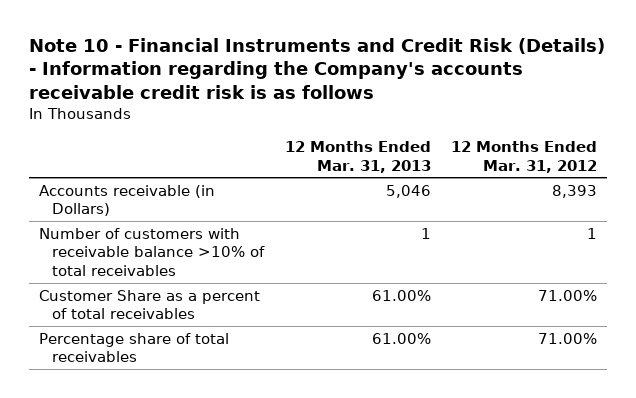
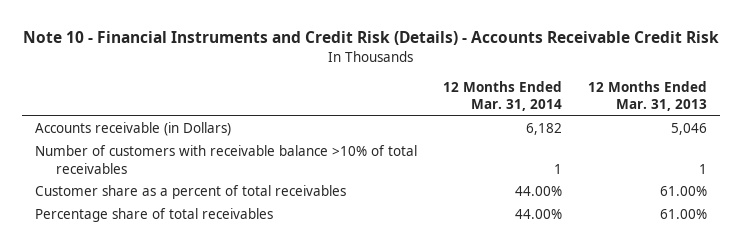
- Note 10 - Financial Instruments and Credit Risk (Details) - Information regarding the Company's accounts receivable credit risk is as follows
+ Note 10 - Financial Instruments and Credit Risk (Details) - Accounts Receivable Credit Risk
- | 12 Months Ended Mar. 31, 2013 | 12 Months Ended Mar. 31, 2012
+ | 12 Months Ended Mar. 31, 2014 | 12 Months Ended Mar. 31, 2013
- Customer Share as a percent of total receivables | 61.00% | 71.00%
+ Customer share as a percent of total receivables | 44.00% | 61.00%

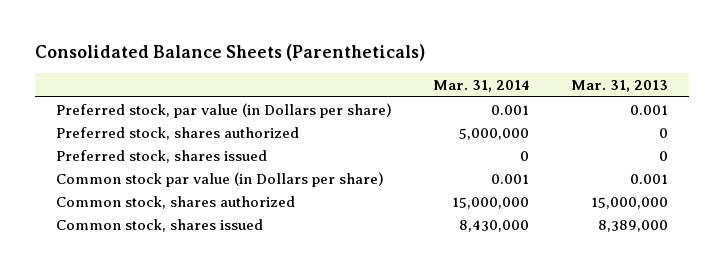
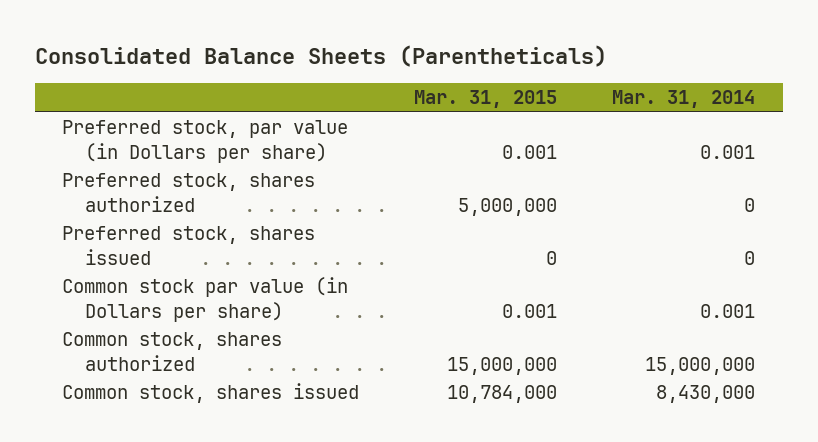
- | Mar. 31, 2014 | Mar. 31, 2013
+ | Mar. 31, 2015 | Mar. 31, 2014
- Preferred stock, shares authorized | 5,000,000 | 0
+ Preferred stock, shares authorized | 5,000,000 | 0

